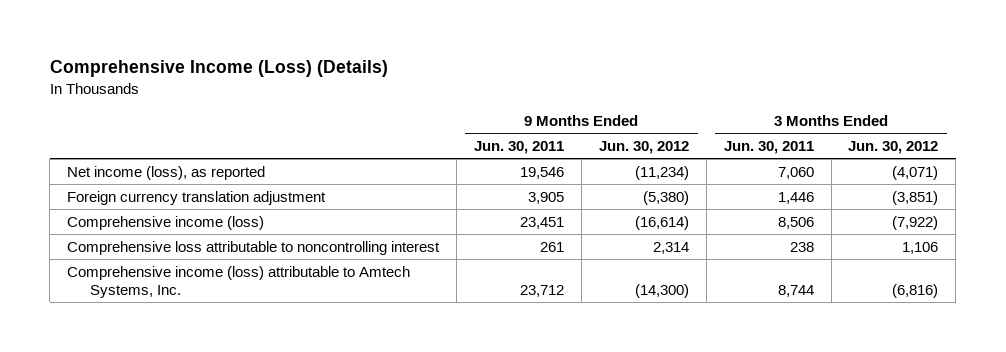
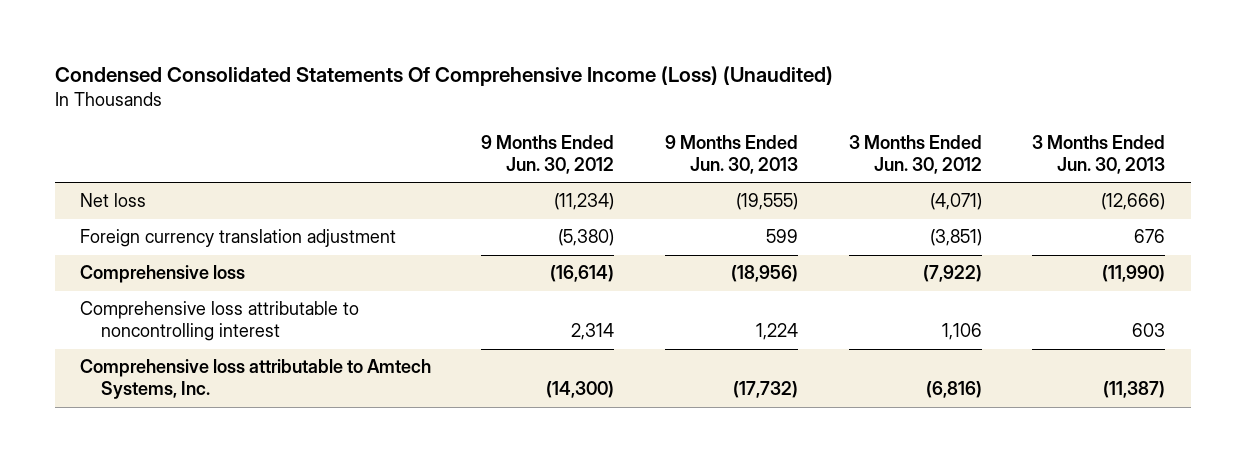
- Comprehensive Income (Loss) (Details)
+ Condensed Consolidated Statements Of Comprehensive Income (Loss) (Unaudited)
- | 9 Months Ended Jun. 30, 2011 | 9 Months Ended Jun. 30, 2012 | 3 Months Ended Jun. 30, 2011 | 3 Months Ended Jun. 30, 2012
+ | 9 Months Ended Jun. 30, 2012 | 9 Months Ended Jun. 30, 2013 | 3 Months Ended Jun. 30, 2012 | 3 Months Ended Jun. 30, 2013
- Net income (loss), as reported | 19,546 | (11,234) | 7,060 | (4,071)
+ Net loss | (11,234) | (19,555) | (4,071) | (12,666)
- Comprehensive income (loss) | 23,451 | (16,614) | 8,506 | (7,922)
+ Comprehensive loss | (16,614) | (18,956) | (7,922) | (11,990)
- Comprehensive income (loss) attributable to Amtech Systems, Inc. | 23,712 | (14,300) | 8,744 | (6,816)
+ Comprehensive loss attributable to Amtech Systems, Inc. | (14,300) | (17,732) | (6,816) | (11,387)

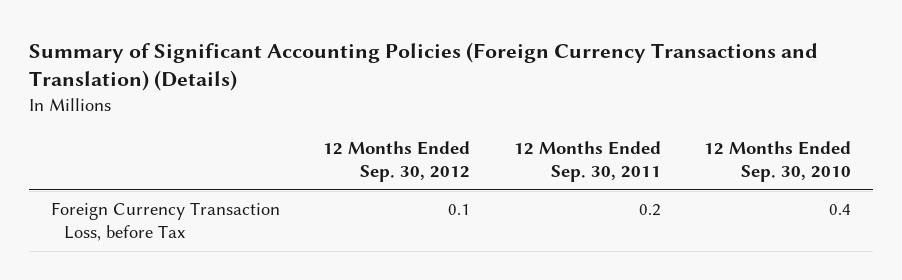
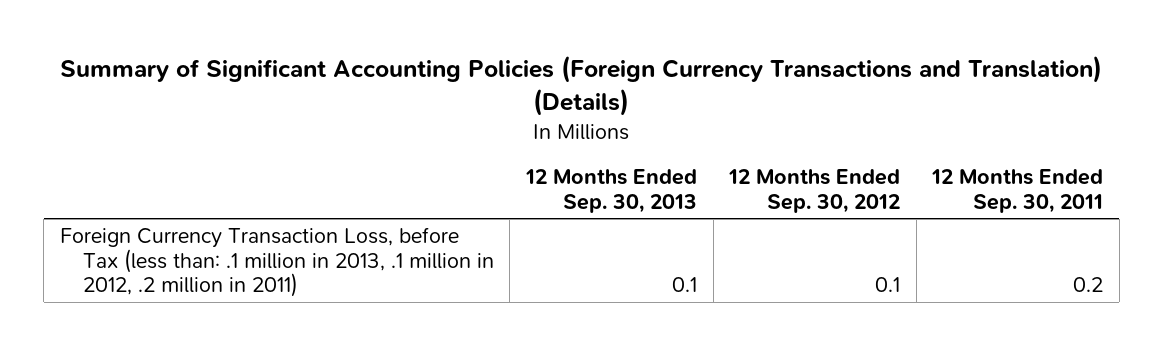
- | 12 Months Ended Sep. 30, 2012 | 12 Months Ended Sep. 30, 2011 | 12 Months Ended Sep. 30, 2010
+ | 12 Months Ended Sep. 30, 2013 | 12 Months Ended Sep. 30, 2012 | 12 Months Ended Sep. 30, 2011
- Foreign Currency Transaction Loss, before Tax | 0.1 | 0.2 | 0.4
+ Foreign Currency Transaction Loss, before Tax (less than: .1 million in 2013, .1 million in 2012, .2 million in 2011) | 0.1 | 0.1 | 0.2

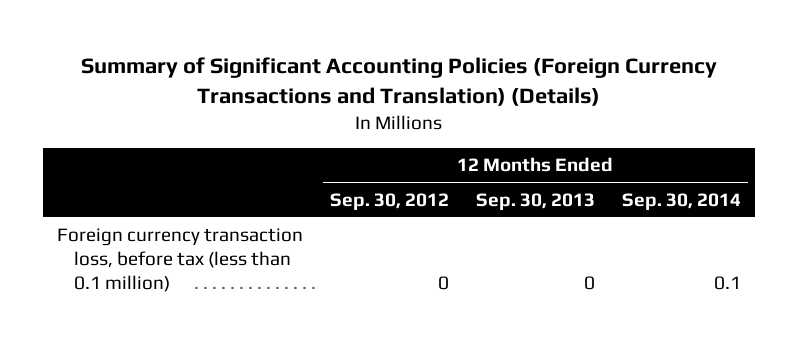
- | 12 Months Ended Sep. 30, 2013 | 12 Months Ended Sep. 30, 2012 | 12 Months Ended Sep. 30, 2011
+ | 12 Months Ended Sep. 30, 2012 | 12 Months Ended Sep. 30, 2013 | 12 Months Ended Sep. 30, 2014
- Foreign Currency Transaction Loss, before Tax (less than: .1 million in 2013, .1 million in 2012, .2 million in 2011) | 0.1 | 0.1 | 0.2
+ Foreign currency transaction loss, before tax (less than 0.1 million) | 0 | 0 | 0.1

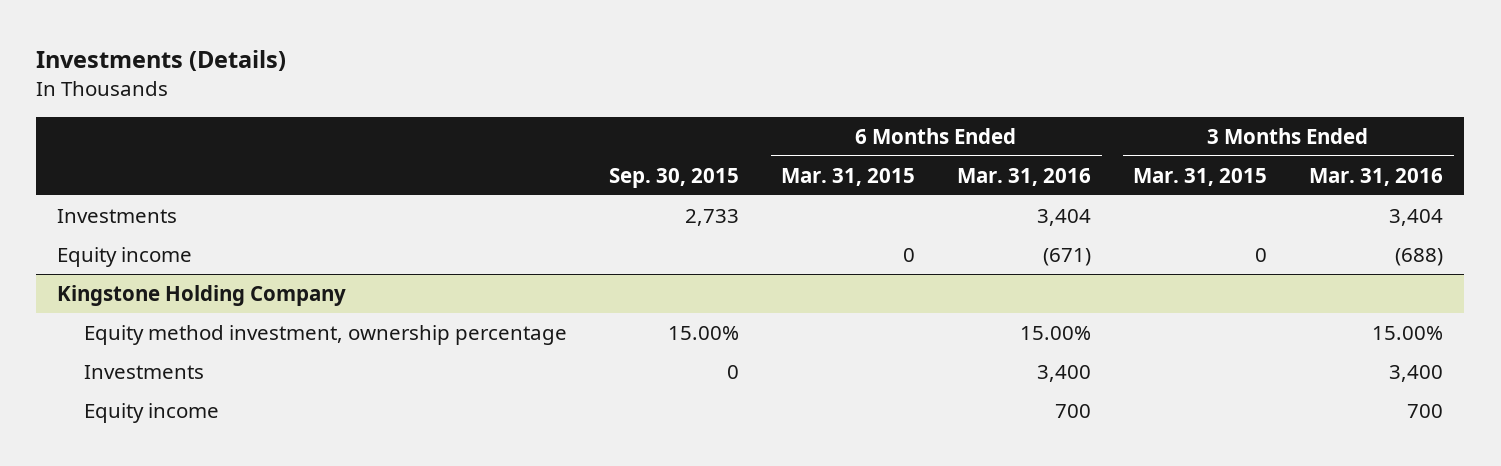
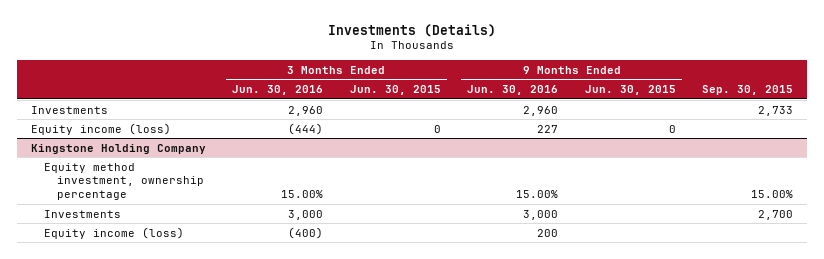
- | Sep. 30, 2015 | 6 Months Ended Mar. 31, 2015 | 6 Months Ended Mar. 31, 2016 | 3 Months Ended Mar. 31, 2015 | 3 Months Ended Mar. 31, 2016
+ | 3 Months Ended Jun. 30, 2016 | 3 Months Ended Jun. 30, 2015 | 9 Months Ended Jun. 30, 2016 | 9 Months Ended Jun. 30, 2015 | Sep. 30, 2015
- Equity income | | 0 | (671) | 0 | (688)
+ Equity income (loss) | (444) | 0 | 227 | 0 |
@ Kingstone Holding Company
- Investments | 0 | | 3,400 | | 3,400
- Equity income | | | 700 | | 700
+ Investments | 3,000 | | 3,000 | | 2,700
+ Equity income (loss) | (400) | | 200 | |

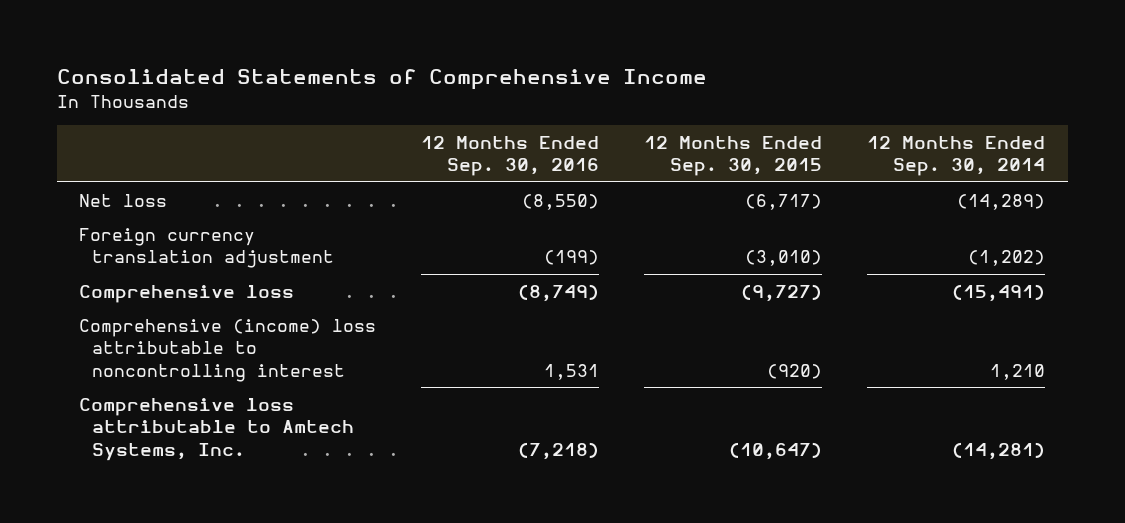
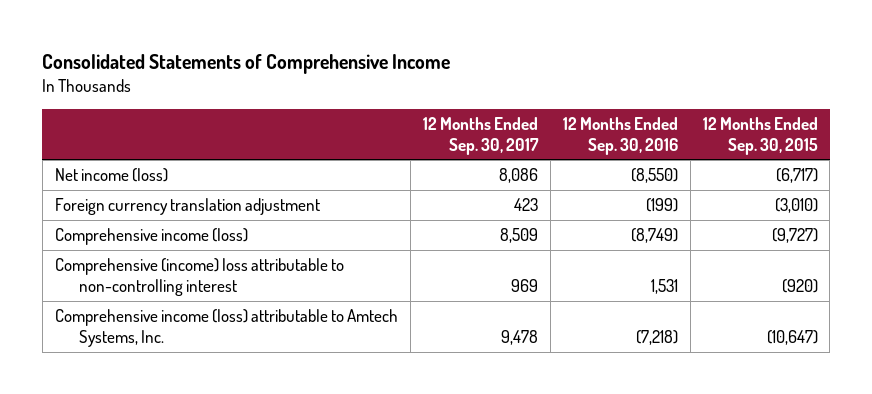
- | 12 Months Ended Sep. 30, 2016 | 12 Months Ended Sep. 30, 2015 | 12 Months Ended Sep. 30, 2014
+ | 12 Months Ended Sep. 30, 2017 | 12 Months Ended Sep. 30, 2016 | 12 Months Ended Sep. 30, 2015
- Net loss | (8,550) | (6,717) | (14,289)
+ Net income (loss) | 8,086 | (8,550) | (6,717)
- Comprehensive loss | (8,749) | (9,727) | (15,491)
- Comprehensive (income) loss attributable to noncontrolling interest | 1,531 | (920) | 1,210
- Comprehensive loss attributable to Amtech Systems, Inc. | (7,218) | (10,647) | (14,281)
+ Comprehensive income (loss) | 8,509 | (8,749) | (9,727)
+ Comprehensive (income) loss attributable to non-controlling interest | 969 | 1,531 | (920)
+ Comprehensive income (loss) attributable to Amtech Systems, Inc. | 9,478 | (7,218) | (10,647)

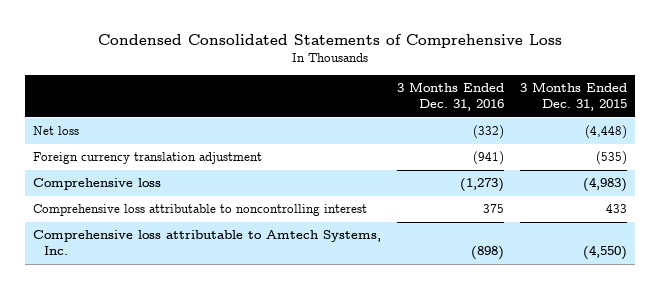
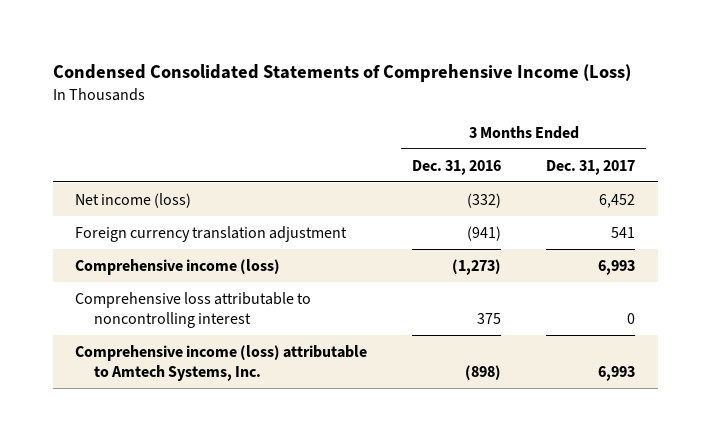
- Condensed Consolidated Statements of Comprehensive Loss
+ Condensed Consolidated Statements of Comprehensive Income (Loss)
- | 3 Months Ended Dec. 31, 2016 | 3 Months Ended Dec. 31, 2015
+ | 3 Months Ended Dec. 31, 2016 | 3 Months Ended Dec. 31, 2017
- Net loss | (332) | (4,448)
+ Net income (loss) | (332) | 6,452
- Comprehensive loss | (1,273) | (4,983)
+ Comprehensive income (loss) | (1,273) | 6,993
- Comprehensive loss attributable to Amtech Systems, Inc. | (898) | (4,550)
+ Comprehensive income (loss) attributable to Amtech Systems, Inc. | (898) | 6,993

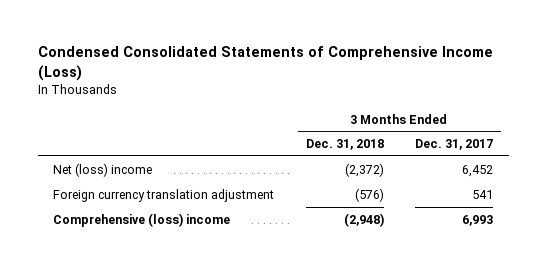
- | 3 Months Ended Dec. 31, 2016 | 3 Months Ended Dec. 31, 2017
+ | 3 Months Ended Dec. 31, 2018 | 3 Months Ended Dec. 31, 2017
- Net income (loss) | (332) | 6,452
+ Net (loss) income | (2,372) | 6,452
- Comprehensive income (loss) | (1,273) | 6,993
- Comprehensive loss attributable to noncontrolling interest | 375 | 0
- Comprehensive income (loss) attributable to Amtech Systems, Inc. | (898) | 6,993
+ Comprehensive (loss) income | (2,948) | 6,993

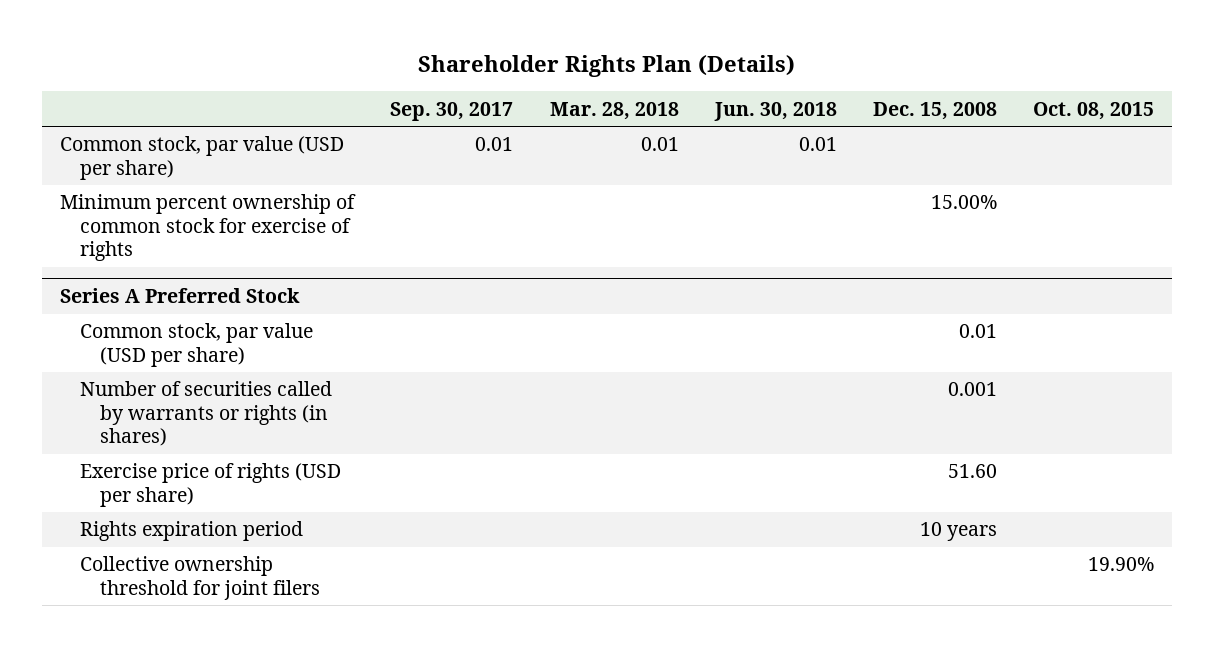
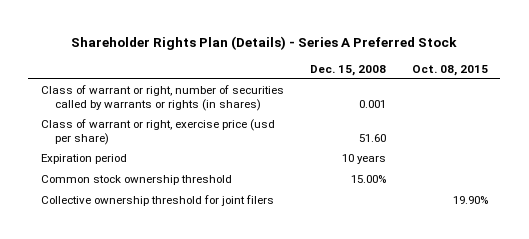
- Shareholder Rights Plan (Details)
+ Shareholder Rights Plan (Details) - Series A Preferred Stock
- | Sep. 30, 2017 | Mar. 28, 2018 | Jun. 30, 2018 | Dec. 15, 2008 | Oct. 08, 2015
+ | Dec. 15, 2008 | Oct. 08, 2015
- Common stock, par value (USD per share) | 0.01 | 0.01 | 0.01 | |
- Minimum percent ownership of common stock for exercise of rights | | | | 15.00% |
- Series A Preferred Stock
- Common stock, par value (USD per share) | | | | 0.01 |
- Number of securities called by warrants or rights (in shares) | | | | 0.001 |
- Exercise price of rights (USD per share) | | | | 51.60 |
- Rights expiration period | | | | 10 years |
+ Class of warrant or right, number of securities called by warrants or rights (in shares) | 0.001 |
+ Class of warrant or right, exercise price (usd per share) | 51.60 |
+ Expiration period | 10 years |
+ Common stock ownership threshold | 15.00% |

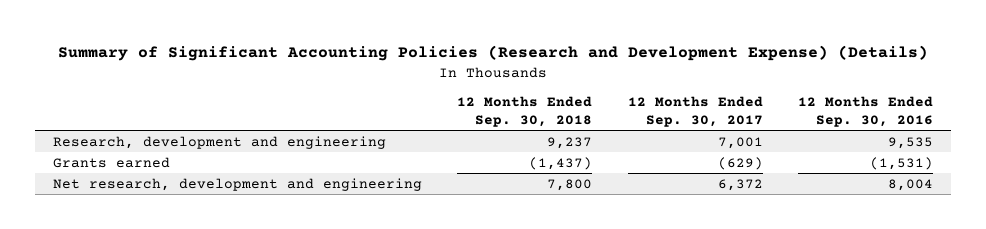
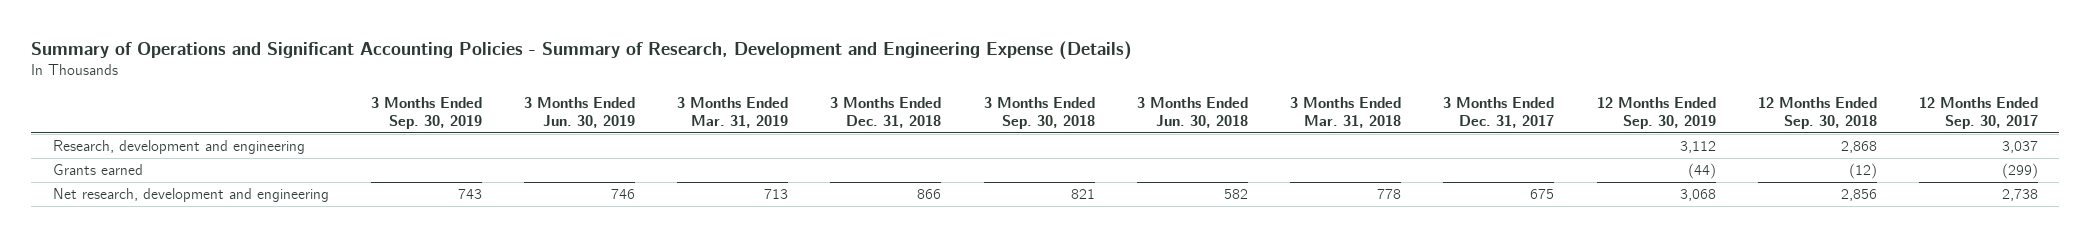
- Summary of Significant Accounting Policies (Research and Development Expense) (Details)
+ Summary of Operations and Significant Accounting Policies - Summary of Research, Development and Engineering Expense (Details)
- | 12 Months Ended Sep. 30, 2018 | 12 Months Ended Sep. 30, 2017 | 12 Months Ended Sep. 30, 2016
+ | 3 Months Ended Sep. 30, 2019 | 3 Months Ended Jun. 30, 2019 | 3 Months Ended Mar. 31, 2019 | 3 Months Ended Dec. 31, 2018 | 3 Months Ended Sep. 30, 2018 | 3 Months Ended Jun. 30, 2018 | 3 Months Ended Mar. 31, 2018 | 3 Months Ended Dec. 31, 2017 | 12 Months Ended Sep. 30, 2019 | 12 Months Ended Sep. 30, 2018 | 12 Months Ended Sep. 30, 2017
- Research, development and engineering | 9,237 | 7,001 | 9,535
- Grants earned | (1,437) | (629) | (1,531)
- Net research, development and engineering | 7,800 | 6,372 | 8,004
+ Research, development and engineering | | | | | | | | | 3,112 | 2,868 | 3,037
+ Grants earned | | | | | | | | | (44) | (12) | (299)
+ Net research, development and engineering | 743 | 746 | 713 | 866 | 821 | 582 | 778 | 675 | 3,068 | 2,856 | 2,738

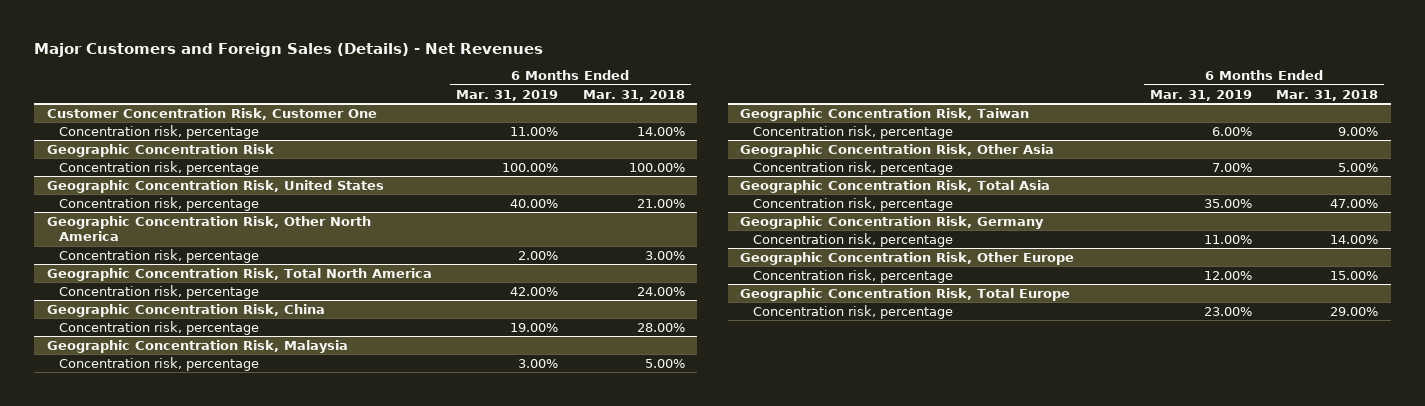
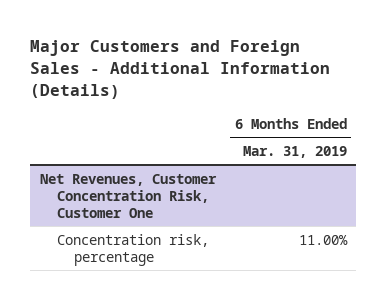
- Major Customers and Foreign Sales (Details) - Net Revenues
+ Major Customers and Foreign Sales - Additional Information (Details)
- | 6 Months Ended Mar. 31, 2019 | 6 Months Ended Mar. 31, 2018
+ | 6 Months Ended Mar. 31, 2019
- Customer Concentration Risk, Customer One
- Concentration risk, percentage | 11.00% | 14.00%
- Geographic Concentration Risk
- Concentration risk, percentage | 100.00% | 100.00%
- Geographic Concentration Risk, United States
- Concentration risk, percentage | 40.00% | 21.00%
- Geographic Concentration Risk, Other North America
- Concentration risk, percentage | 2.00% | 3.00%
- Geographic Concentration Risk, Total North America
- Concentration risk, percentage | 42.00% | 24.00%
- Geographic Concentration Risk, China
- Concentration risk, percentage | 19.00% | 28.00%
- Geographic Concentration Risk, Malaysia
- Concentration risk, percentage | 3.00% | 5.00%
- Geographic Concentration Risk, Taiwan
- Concentration risk, percentage | 6.00% | 9.00%
- Geographic Concentration Risk, Other Asia
- Concentration risk, percentage | 7.00% | 5.00%
- Geographic Concentration Risk, Total Asia
- Concentration risk, percentage | 35.00% | 47.00%
- Geographic Concentration Risk, Germany
+ Net Revenues, Customer Concentration Risk, Customer One
- Geographic Concentration Risk, Other Europe
- Concentration risk, percentage | 12.00% | 15.00%
- Geographic Concentration Risk, Total Europe
- Concentration risk, percentage | 23.00% | 29.00%

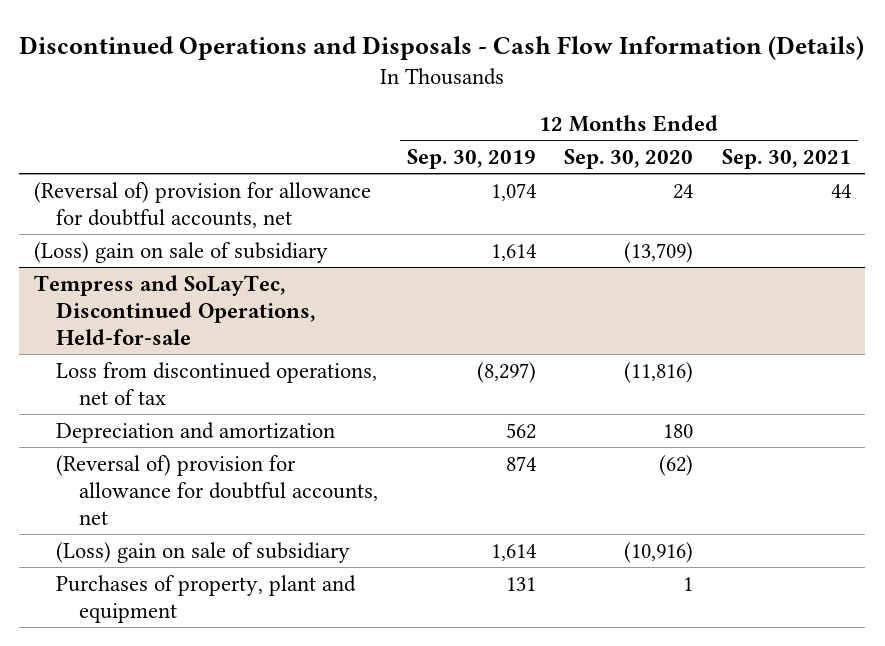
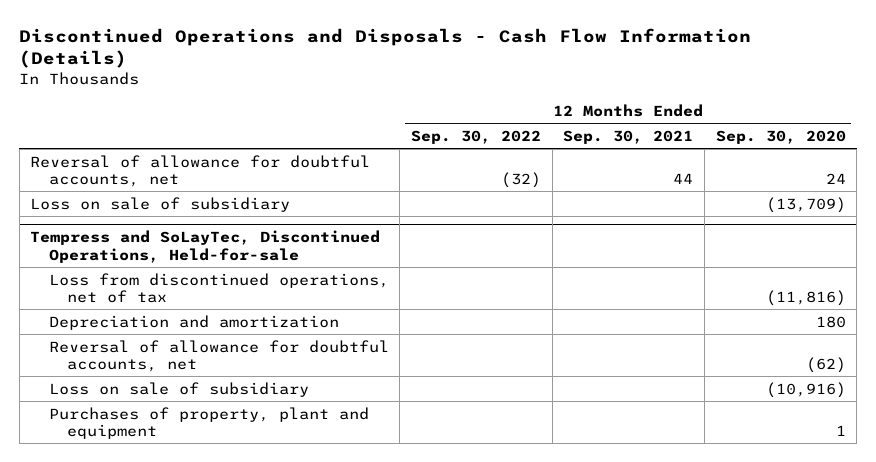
- | 12 Months Ended Sep. 30, 2019 | 12 Months Ended Sep. 30, 2020 | 12 Months Ended Sep. 30, 2021
+ | 12 Months Ended Sep. 30, 2022 | 12 Months Ended Sep. 30, 2021 | 12 Months Ended Sep. 30, 2020
- (Reversal of) provision for allowance for doubtful accounts, net | 1,074 | 24 | 44
- (Loss) gain on sale of subsidiary | 1,614 | (13,709) |
+ Reversal of allowance for doubtful accounts, net | (32) | 44 | 24
+ Loss on sale of subsidiary | | | (13,709)
@ Tempress and SoLayTec, Discontinued Operations, Held-for-sale
- (Reversal of) provision for allowance for doubtful accounts, net | 874 | (62) |
- (Loss) gain on sale of subsidiary | 1,614 | (10,916) |
+ Reversal of allowance for doubtful accounts, net | | | (62)
+ Loss on sale of subsidiary | | | (10,916)

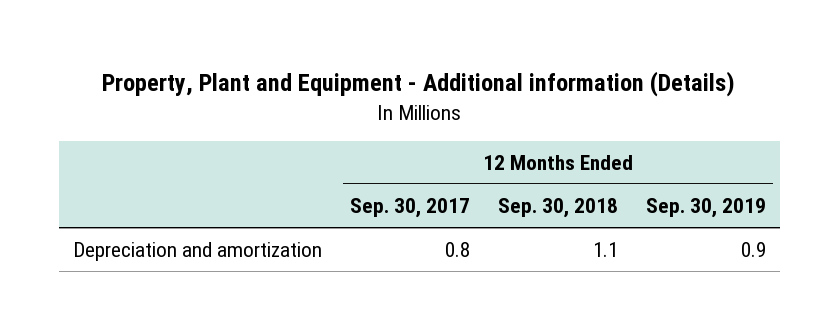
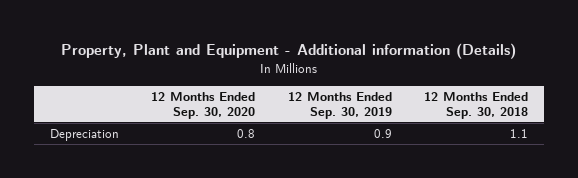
- | 12 Months Ended Sep. 30, 2017 | 12 Months Ended Sep. 30, 2018 | 12 Months Ended Sep. 30, 2019
+ | 12 Months Ended Sep. 30, 2020 | 12 Months Ended Sep. 30, 2019 | 12 Months Ended Sep. 30, 2018
- Depreciation and amortization | 0.8 | 1.1 | 0.9
+ Depreciation | 0.8 | 0.9 | 1.1

